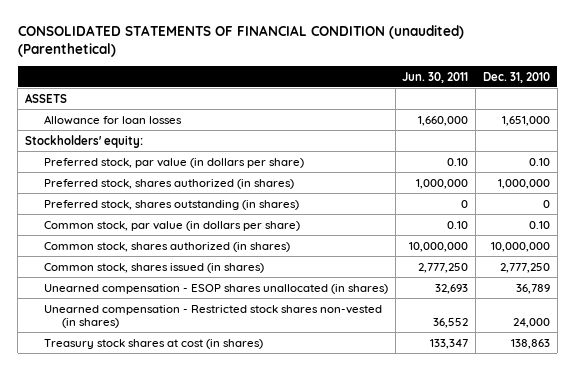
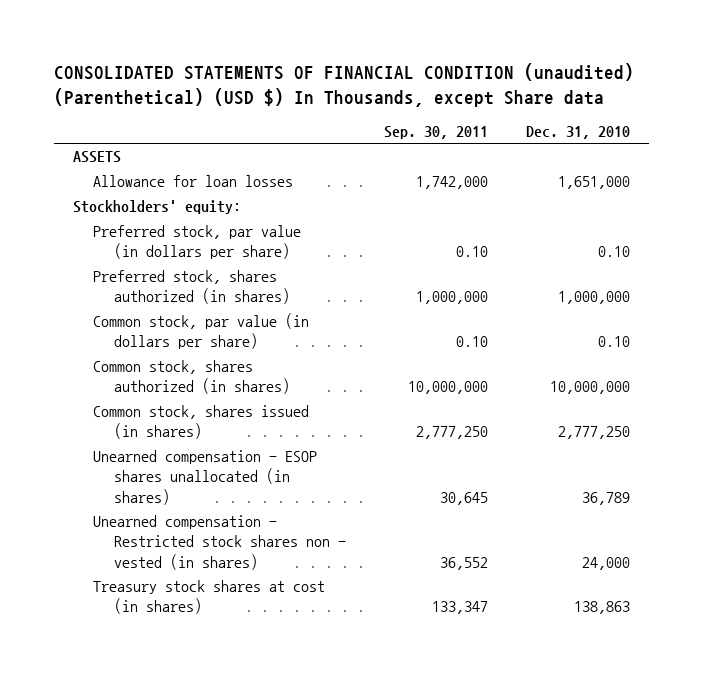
- CONSOLIDATED STATEMENTS OF FINANCIAL CONDITION (unaudited) (Parenthetical)
+ CONSOLIDATED STATEMENTS OF FINANCIAL CONDITION (unaudited) (Parenthetical) (USD $) In Thousands, except Share data
- | Jun. 30, 2011 | Dec. 31, 2010
+ | Sep. 30, 2011 | Dec. 31, 2010
- Preferred stock, shares outstanding (in shares) | 0 | 0
- Unearned compensation - Restricted stock shares non-vested (in shares) | 36,552 | 24,000
+ Unearned compensation - Restricted stock shares non - vested (in shares) | 36,552 | 24,000

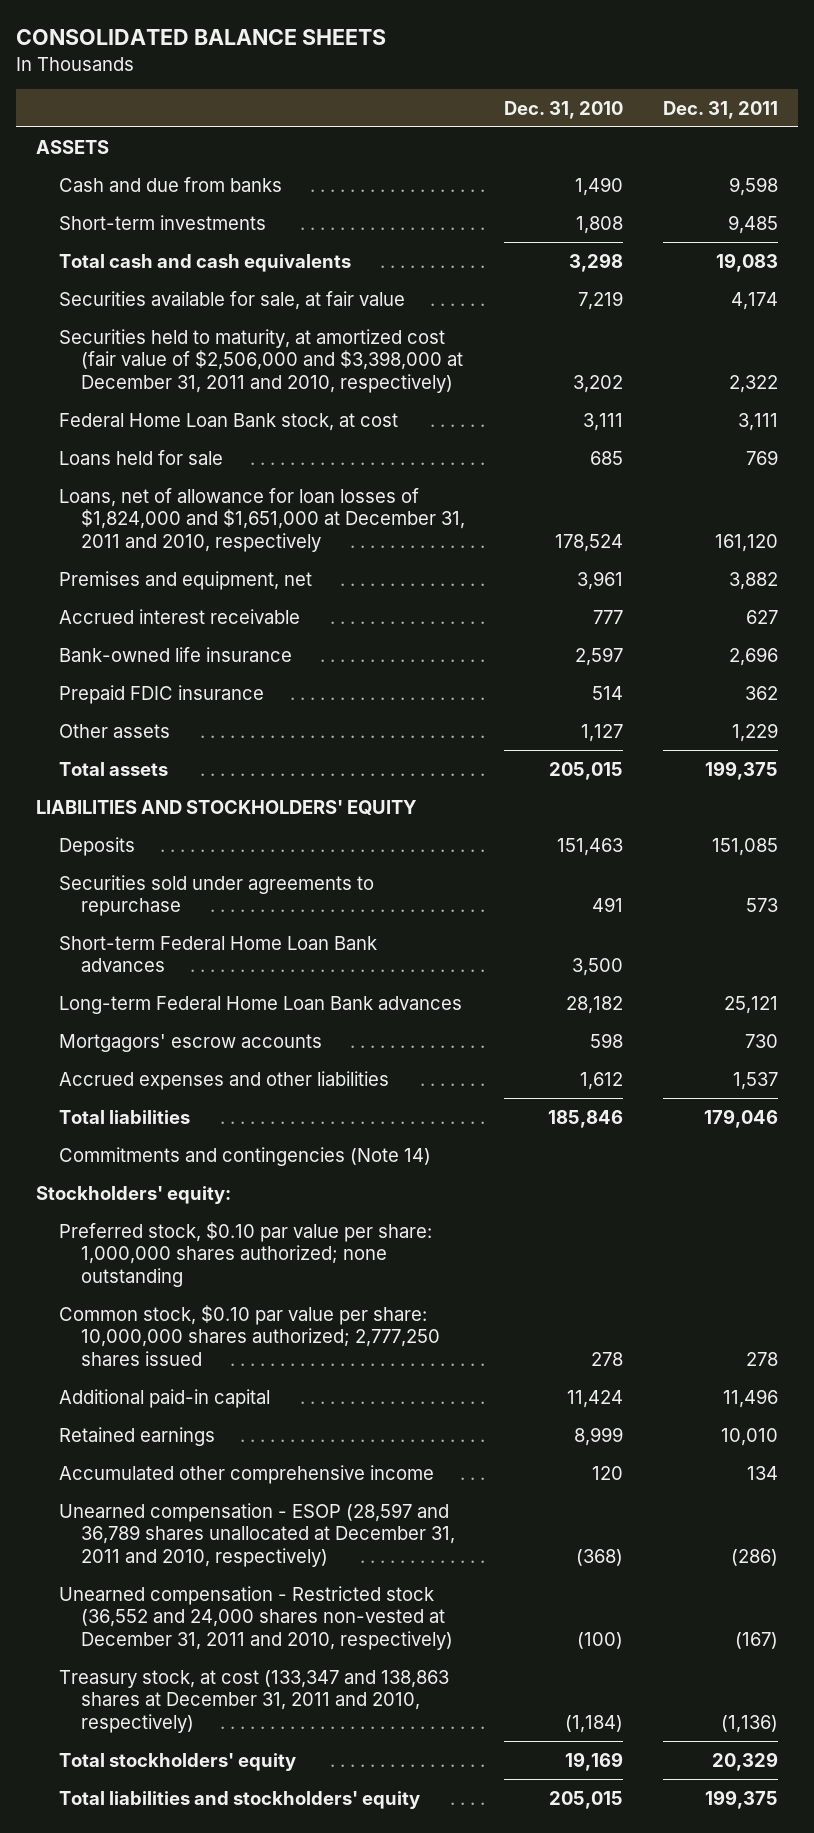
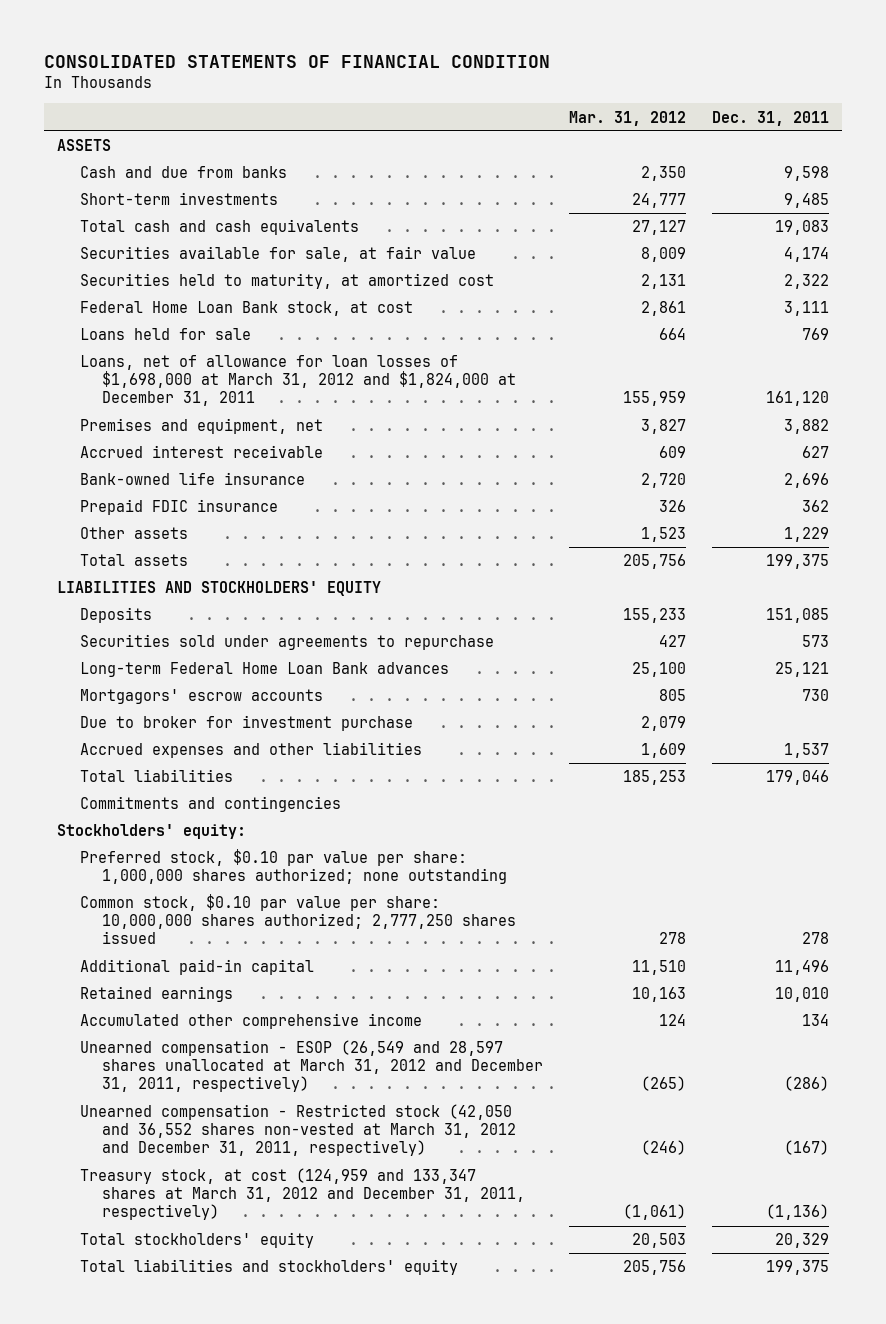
- CONSOLIDATED BALANCE SHEETS
+ CONSOLIDATED STATEMENTS OF FINANCIAL CONDITION
- | Dec. 31, 2010 | Dec. 31, 2011
+ | Mar. 31, 2012 | Dec. 31, 2011
- Securities held to maturity, at amortized cost (fair value of $2,506,000 and $3,398,000 at December 31, 2011 and 2010, respectively) | 3,202 | 2,322
+ Securities held to maturity, at amortized cost | 2,131 | 2,322
- Loans, net of allowance for loan losses of $1,824,000 and $1,651,000 at December 31, 2011 and 2010, respectively | 178,524 | 161,120
+ Loans, net of allowance for loan losses of $1,698,000 at March 31, 2012 and $1,824,000 at December 31, 2011 | 155,959 | 161,120
- Short-term Federal Home Loan Bank advances | 3,500 |
+ Due to broker for investment purchase | 2,079 |
- Commitments and contingencies (Note 14)
+ Commitments and contingencies
- Unearned compensation - ESOP (28,597 and 36,789 shares unallocated at December 31, 2011 and 2010, respectively) | (368) | (286)
- Unearned compensation - Restricted stock (36,552 and 24,000 shares non-vested at December 31, 2011 and 2010, respectively) | (100) | (167)
- Treasury stock, at cost (133,347 and 138,863 shares at December 31, 2011 and 2010, respectively) | (1,184) | (1,136)
+ Unearned compensation - ESOP (26,549 and 28,597 shares unallocated at March 31, 2012 and December 31, 2011, respectively) | (265) | (286)
+ Unearned compensation - Restricted stock (42,050 and 36,552 shares non-vested at March 31, 2012 and December 31, 2011, respectively) | (246) | (167)
+ Treasury stock, at cost (124,959 and 133,347 shares at March 31, 2012 and December 31, 2011, respectively) | (1,061) | (1,136)

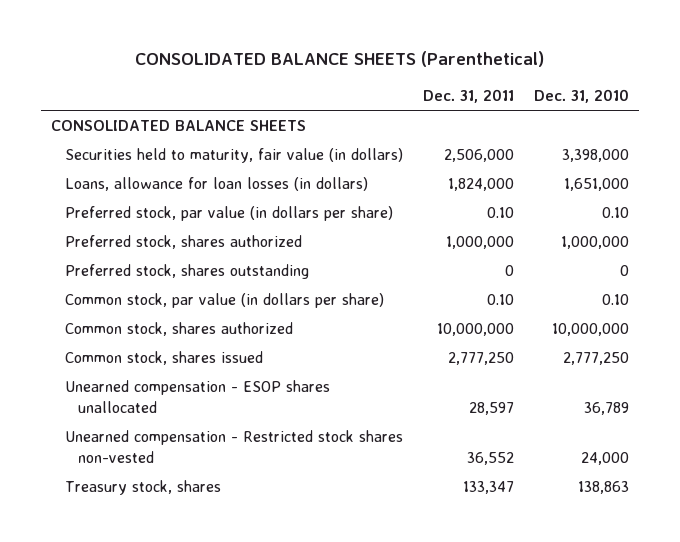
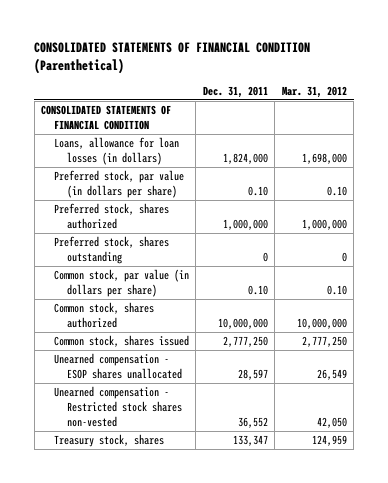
- CONSOLIDATED BALANCE SHEETS (Parenthetical)
+ CONSOLIDATED STATEMENTS OF FINANCIAL CONDITION (Parenthetical)
- | Dec. 31, 2011 | Dec. 31, 2010
+ | Dec. 31, 2011 | Mar. 31, 2012
- CONSOLIDATED BALANCE SHEETS
- Securities held to maturity, fair value (in dollars) | 2,506,000 | 3,398,000
+ CONSOLIDATED STATEMENTS OF FINANCIAL CONDITION

